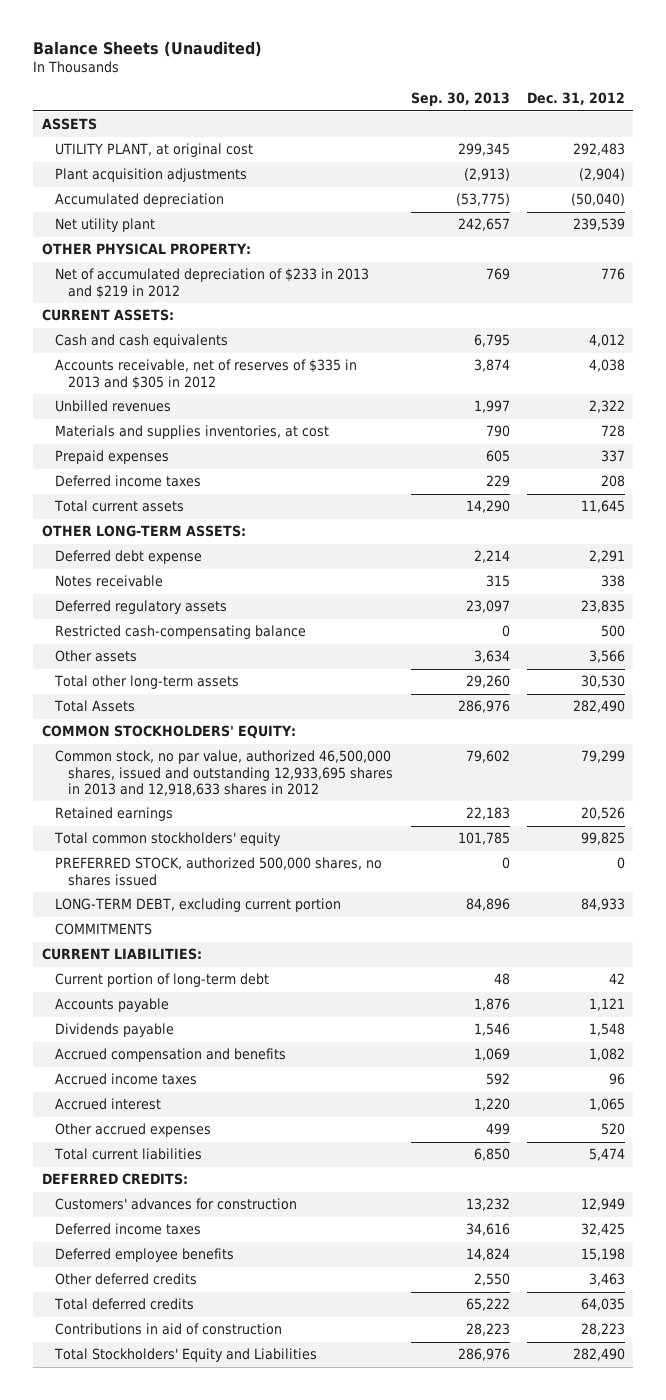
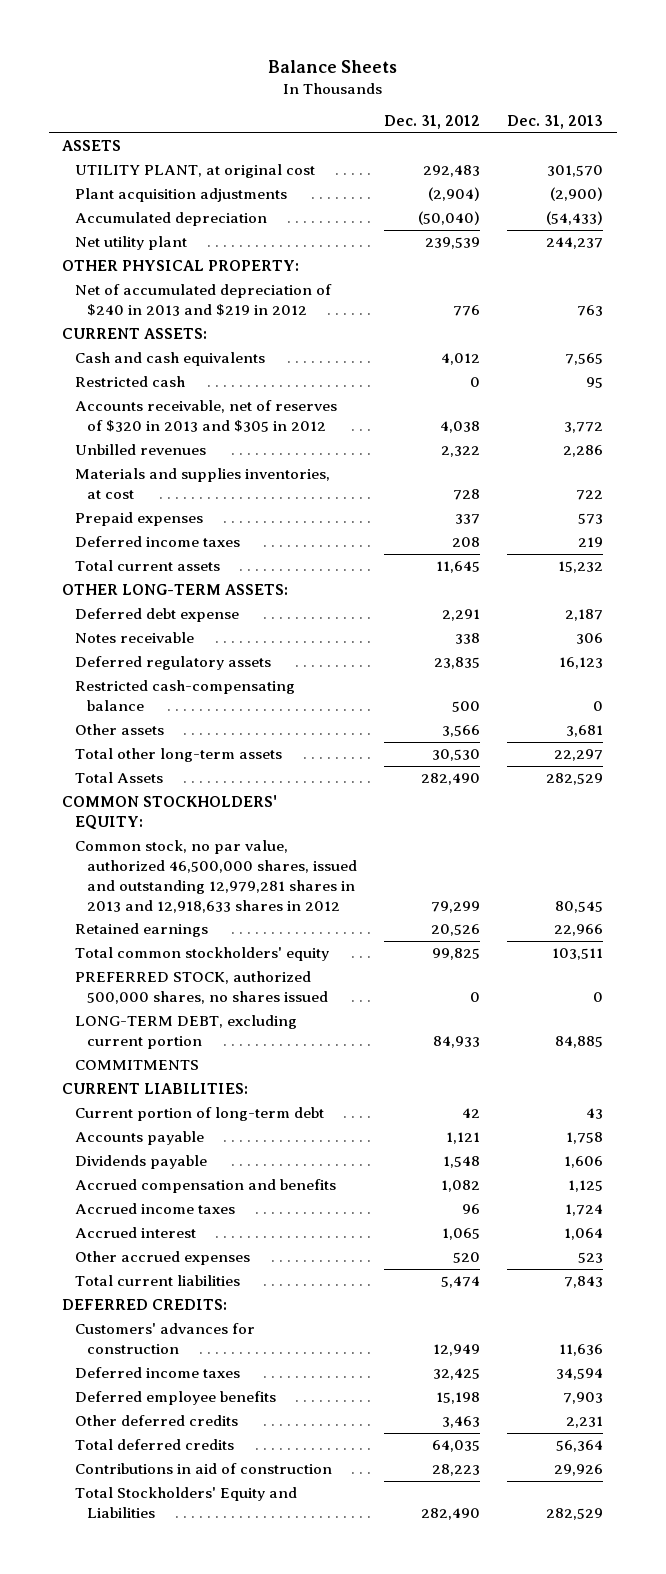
- Balance Sheets (Unaudited)
+ Balance Sheets
- | Sep. 30, 2013 | Dec. 31, 2012
+ | Dec. 31, 2012 | Dec. 31, 2013
- Net of accumulated depreciation of $233 in 2013 and $219 in 2012 | 769 | 776
+ Net of accumulated depreciation of $240 in 2013 and $219 in 2012 | 776 | 763
- Accounts receivable, net of reserves of $335 in 2013 and $305 in 2012 | 3,874 | 4,038
+ Restricted cash | 0 | 95
+ Accounts receivable, net of reserves of $320 in 2013 and $305 in 2012 | 4,038 | 3,772
- Common stock, no par value, authorized 46,500,000 shares, issued and outstanding 12,933,695 shares in 2013 and 12,918,633 shares in 2012 | 79,602 | 79,299
+ Common stock, no par value, authorized 46,500,000 shares, issued and outstanding 12,979,281 shares in 2013 and 12,918,633 shares in 2012 | 79,299 | 80,545

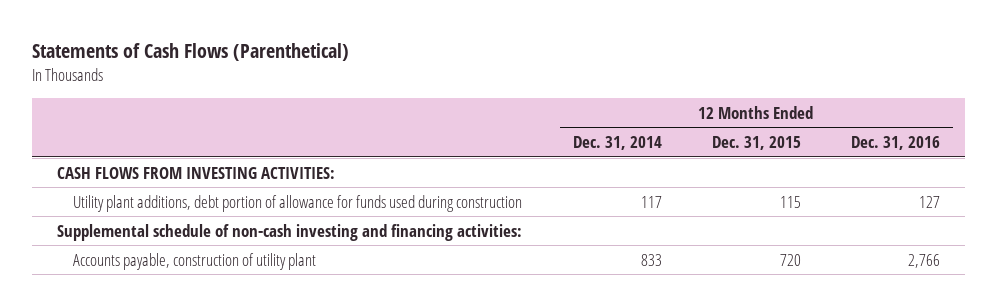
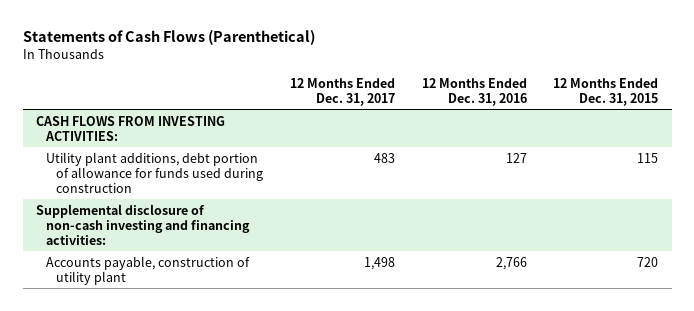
- | 12 Months Ended Dec. 31, 2014 | 12 Months Ended Dec. 31, 2015 | 12 Months Ended Dec. 31, 2016
+ | 12 Months Ended Dec. 31, 2017 | 12 Months Ended Dec. 31, 2016 | 12 Months Ended Dec. 31, 2015
- Supplemental schedule of non-cash investing and financing activities:
+ Supplemental disclosure of non-cash investing and financing activities:

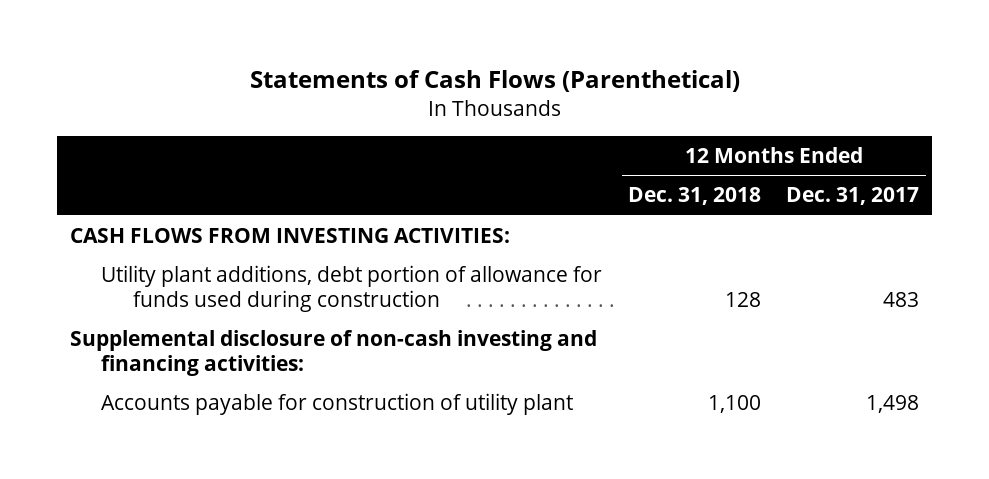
- | 12 Months Ended Dec. 31, 2017 | 12 Months Ended Dec. 31, 2016 | 12 Months Ended Dec. 31, 2015
+ | 12 Months Ended Dec. 31, 2018 | 12 Months Ended Dec. 31, 2017
- Accounts payable, construction of utility plant | 1,498 | 2,766 | 720
+ Accounts payable for construction of utility plant | 1,100 | 1,498

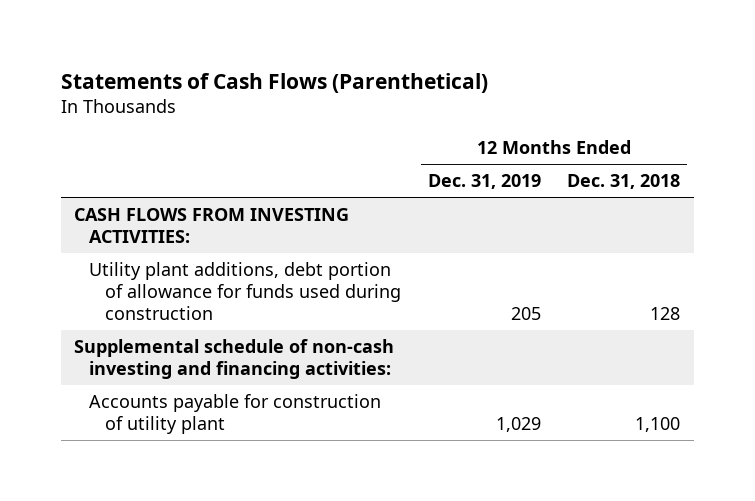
- | 12 Months Ended Dec. 31, 2018 | 12 Months Ended Dec. 31, 2017
+ | 12 Months Ended Dec. 31, 2019 | 12 Months Ended Dec. 31, 2018
- Supplemental disclosure of non-cash investing and financing activities:
+ Supplemental schedule of non-cash investing and financing activities:

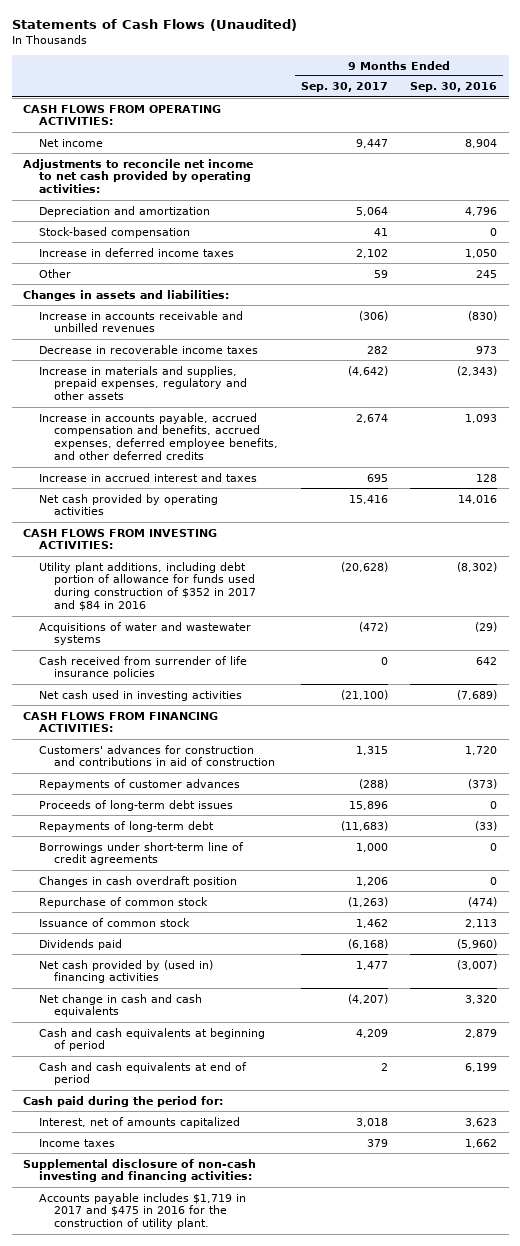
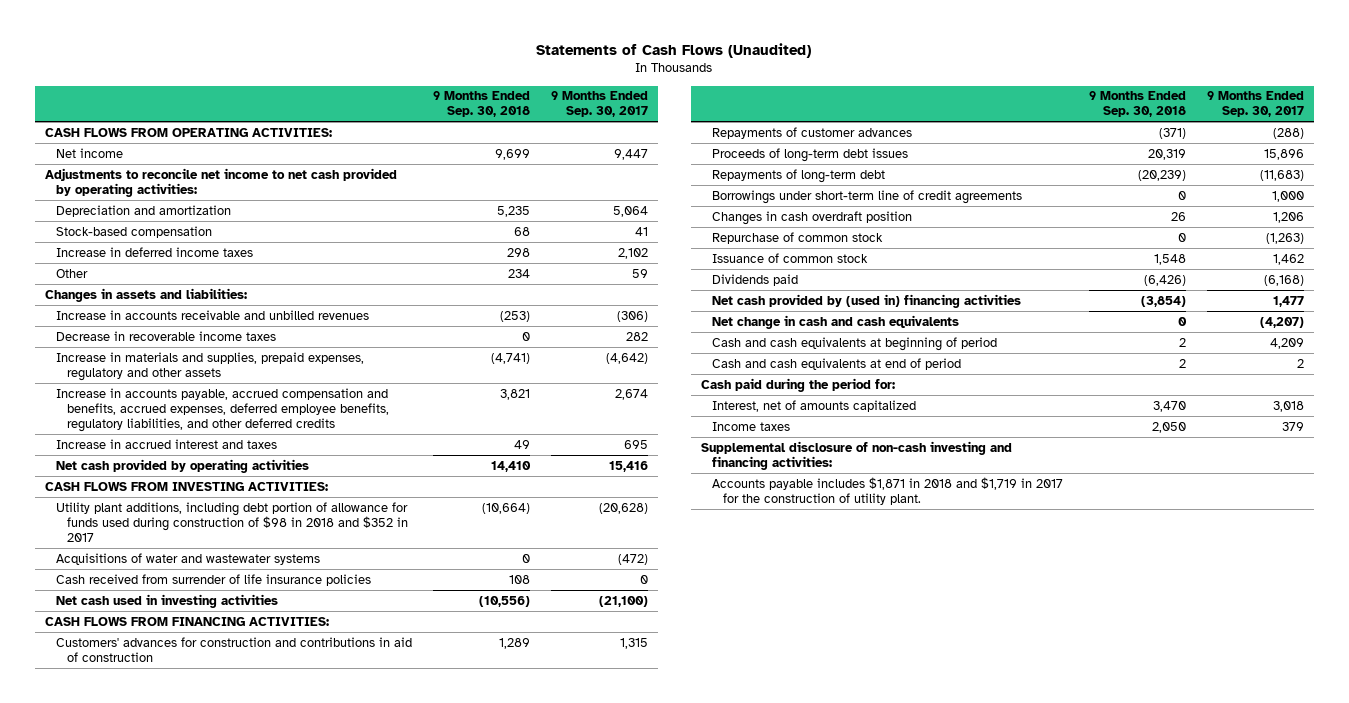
- | 9 Months Ended Sep. 30, 2017 | 9 Months Ended Sep. 30, 2016
+ | 9 Months Ended Sep. 30, 2018 | 9 Months Ended Sep. 30, 2017
- Increase in accounts payable, accrued compensation and benefits, accrued expenses, deferred employee benefits, and other deferred credits | 2,674 | 1,093
+ Increase in accounts payable, accrued compensation and benefits, accrued expenses, deferred employee benefits, regulatory liabilities, and other deferred credits | 3,821 | 2,674
- Utility plant additions, including debt portion of allowance for funds used during construction of $352 in 2017 and $84 in 2016 | (20,628) | (8,302)
+ Utility plant additions, including debt portion of allowance for funds used during construction of $98 in 2018 and $352 in 2017 | (10,664) | (20,628)
- Accounts payable includes $1,719 in 2017 and $475 in 2016 for the construction of utility plant.
+ Accounts payable includes $1,871 in 2018 and $1,719 in 2017 for the construction of utility plant.

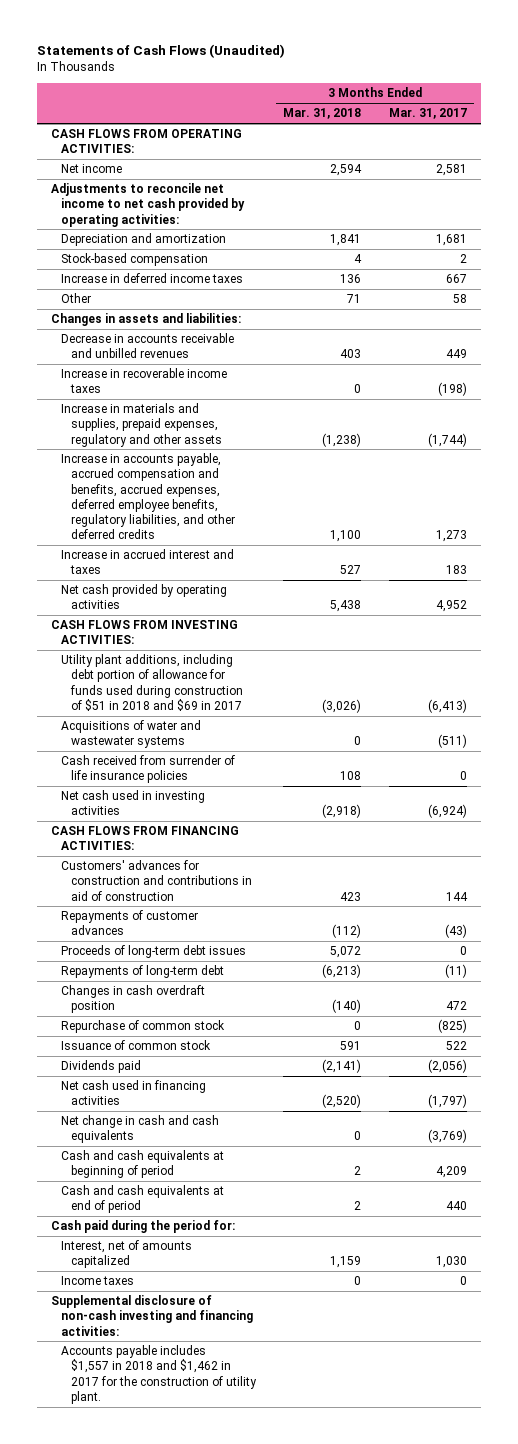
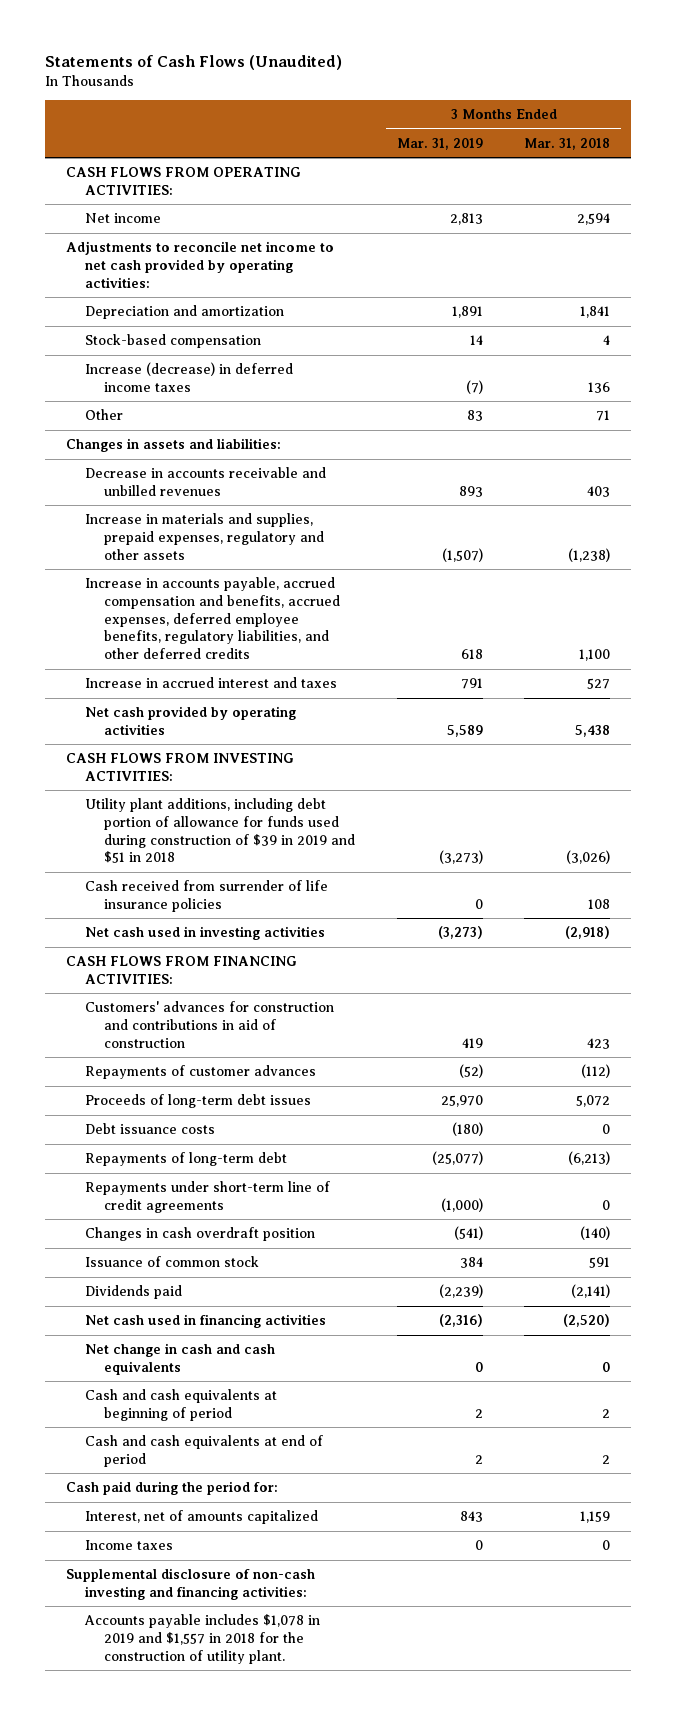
- | 3 Months Ended Mar. 31, 2018 | 3 Months Ended Mar. 31, 2017
+ | 3 Months Ended Mar. 31, 2019 | 3 Months Ended Mar. 31, 2018
- Increase in deferred income taxes | 136 | 667
+ Increase (decrease) in deferred income taxes | (7) | 136
- Increase in recoverable income taxes | 0 | (198)
- Utility plant additions, including debt portion of allowance for funds used during construction of $51 in 2018 and $69 in 2017 | (3,026) | (6,413)
- Acquisitions of water and wastewater systems | 0 | (511)
+ Utility plant additions, including debt portion of allowance for funds used during construction of $39 in 2019 and $51 in 2018 | (3,273) | (3,026)
+ Debt issuance costs | (180) | 0
+ Repayments under short-term line of credit agreements | (1,000) | 0
- Repurchase of common stock | 0 | (825)
- Accounts payable includes $1,557 in 2018 and $1,462 in 2017 for the construction of utility plant.
+ Accounts payable includes $1,078 in 2019 and $1,557 in 2018 for the construction of utility plant.

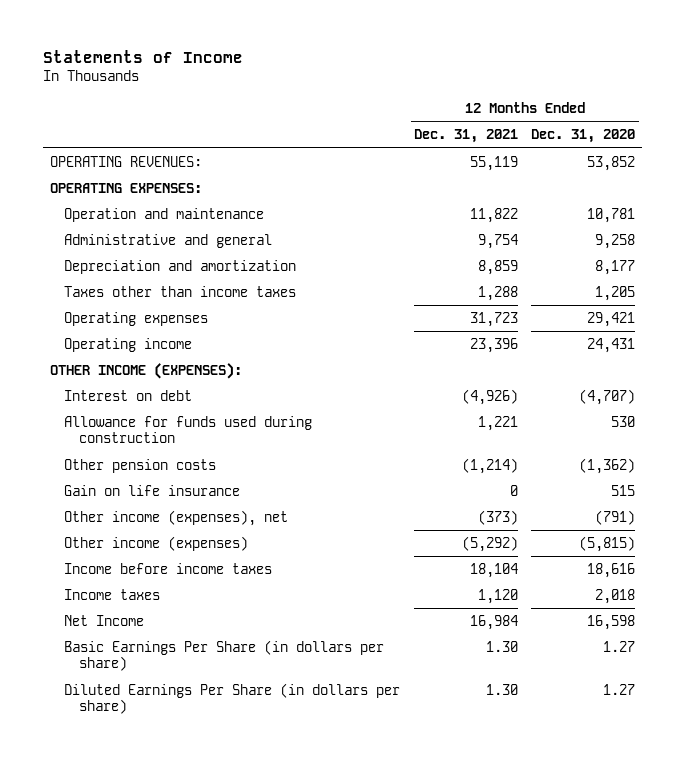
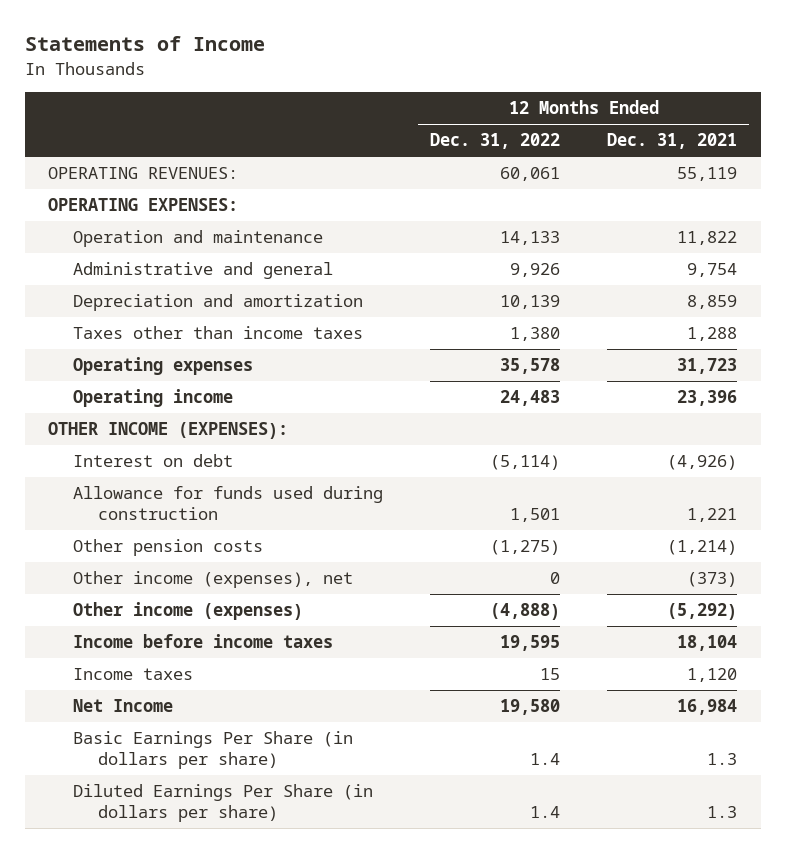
- | 12 Months Ended Dec. 31, 2021 | 12 Months Ended Dec. 31, 2020
+ | 12 Months Ended Dec. 31, 2022 | 12 Months Ended Dec. 31, 2021
- Gain on life insurance | 0 | 515
- Basic Earnings Per Share (in dollars per share) | 1.30 | 1.27
- Diluted Earnings Per Share (in dollars per share) | 1.30 | 1.27
+ Basic Earnings Per Share (in dollars per share) | 1.4 | 1.3
+ Diluted Earnings Per Share (in dollars per share) | 1.4 | 1.3

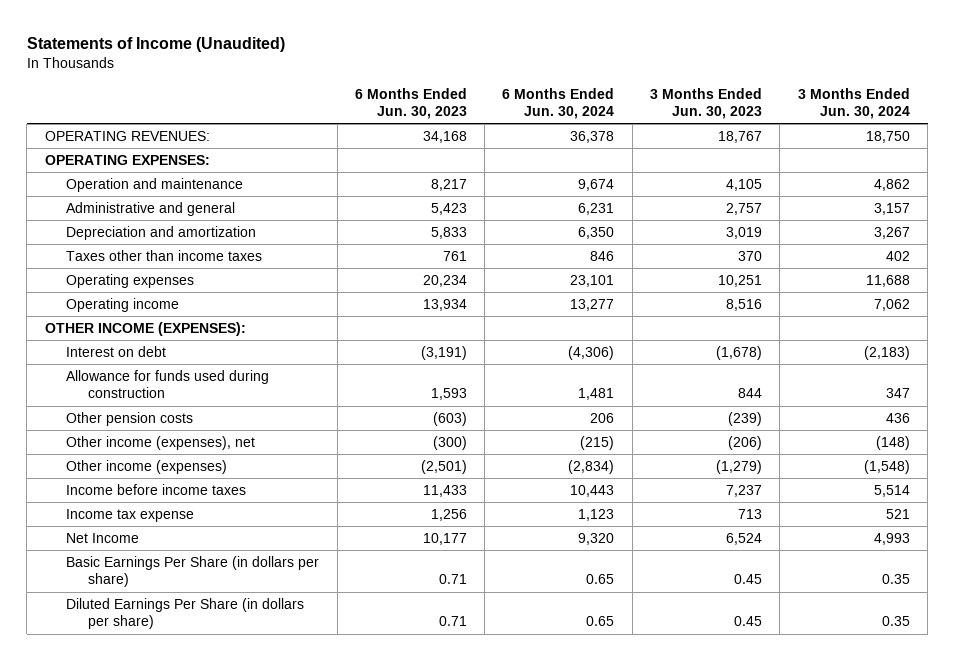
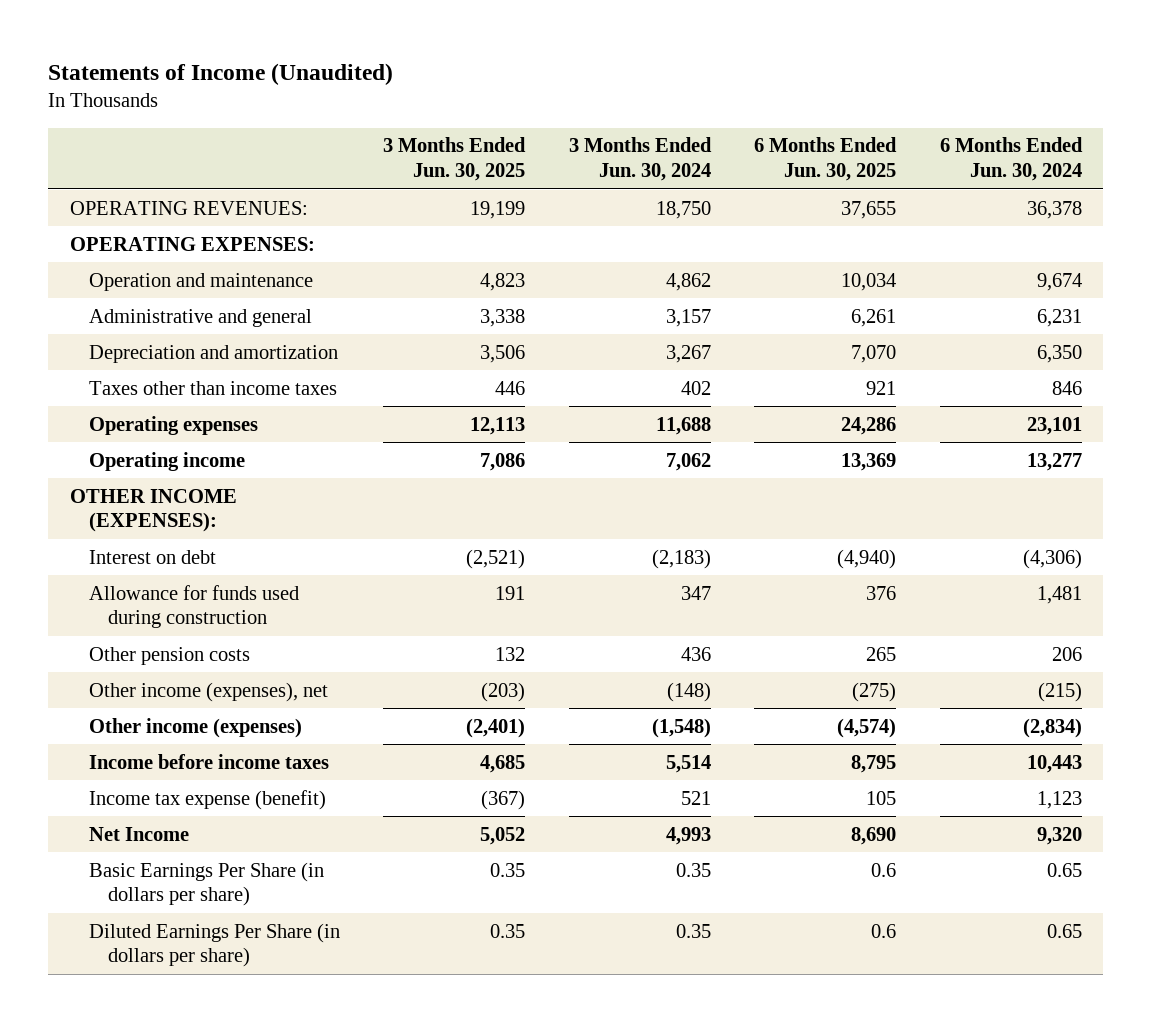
- | 6 Months Ended Jun. 30, 2023 | 6 Months Ended Jun. 30, 2024 | 3 Months Ended Jun. 30, 2023 | 3 Months Ended Jun. 30, 2024
+ | 3 Months Ended Jun. 30, 2025 | 3 Months Ended Jun. 30, 2024 | 6 Months Ended Jun. 30, 2025 | 6 Months Ended Jun. 30, 2024
- Income tax expense | 1,256 | 1,123 | 713 | 521
+ Income tax expense (benefit) | (367) | 521 | 105 | 1,123

